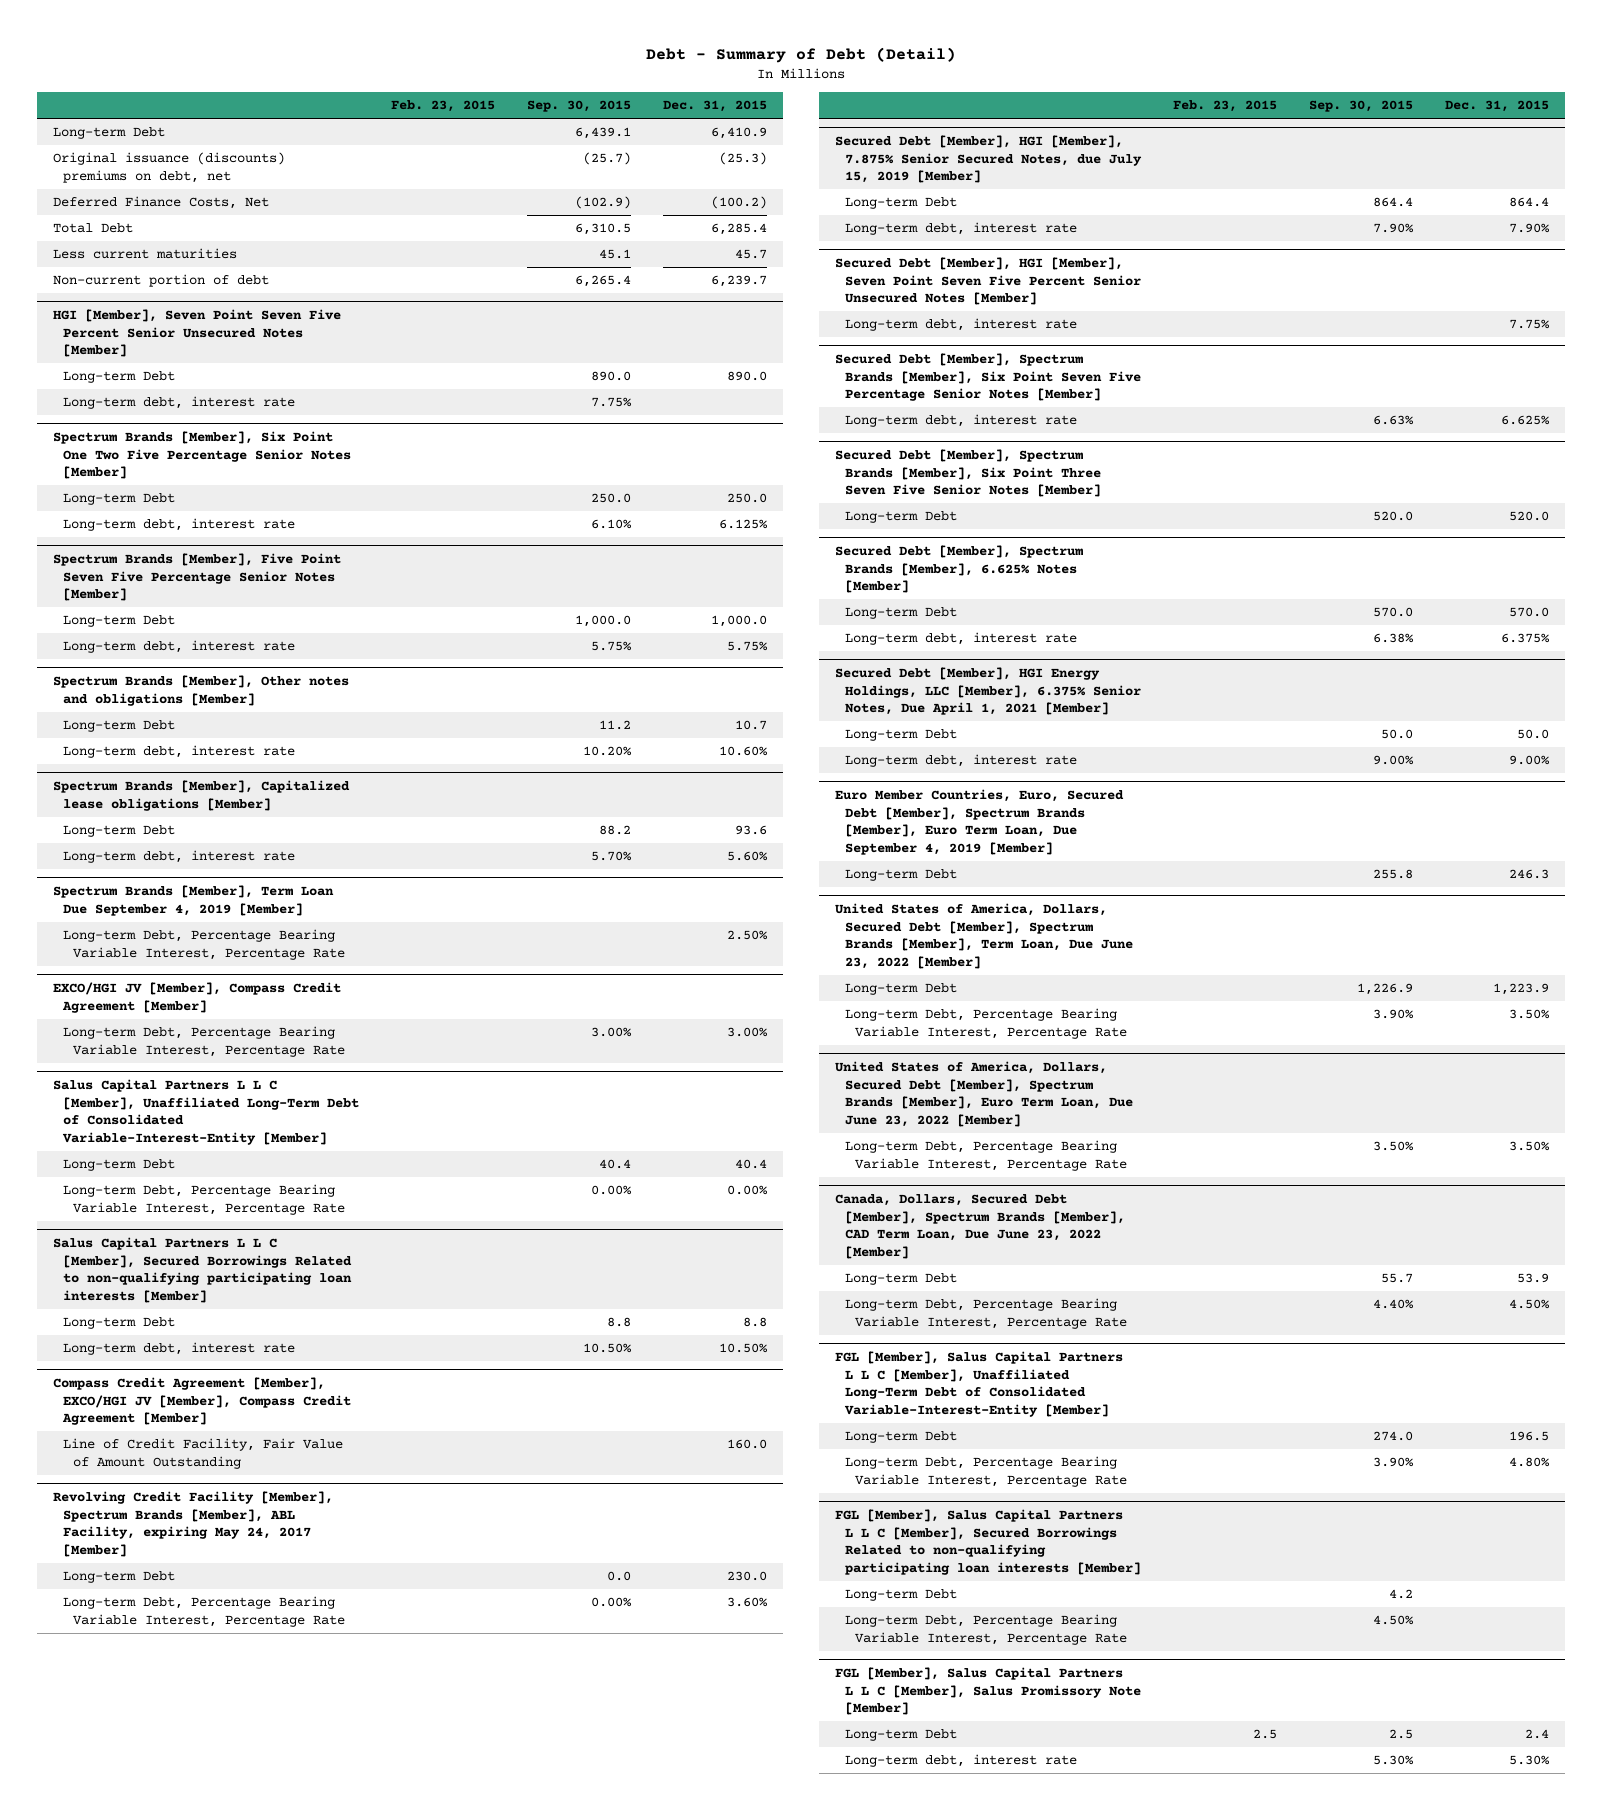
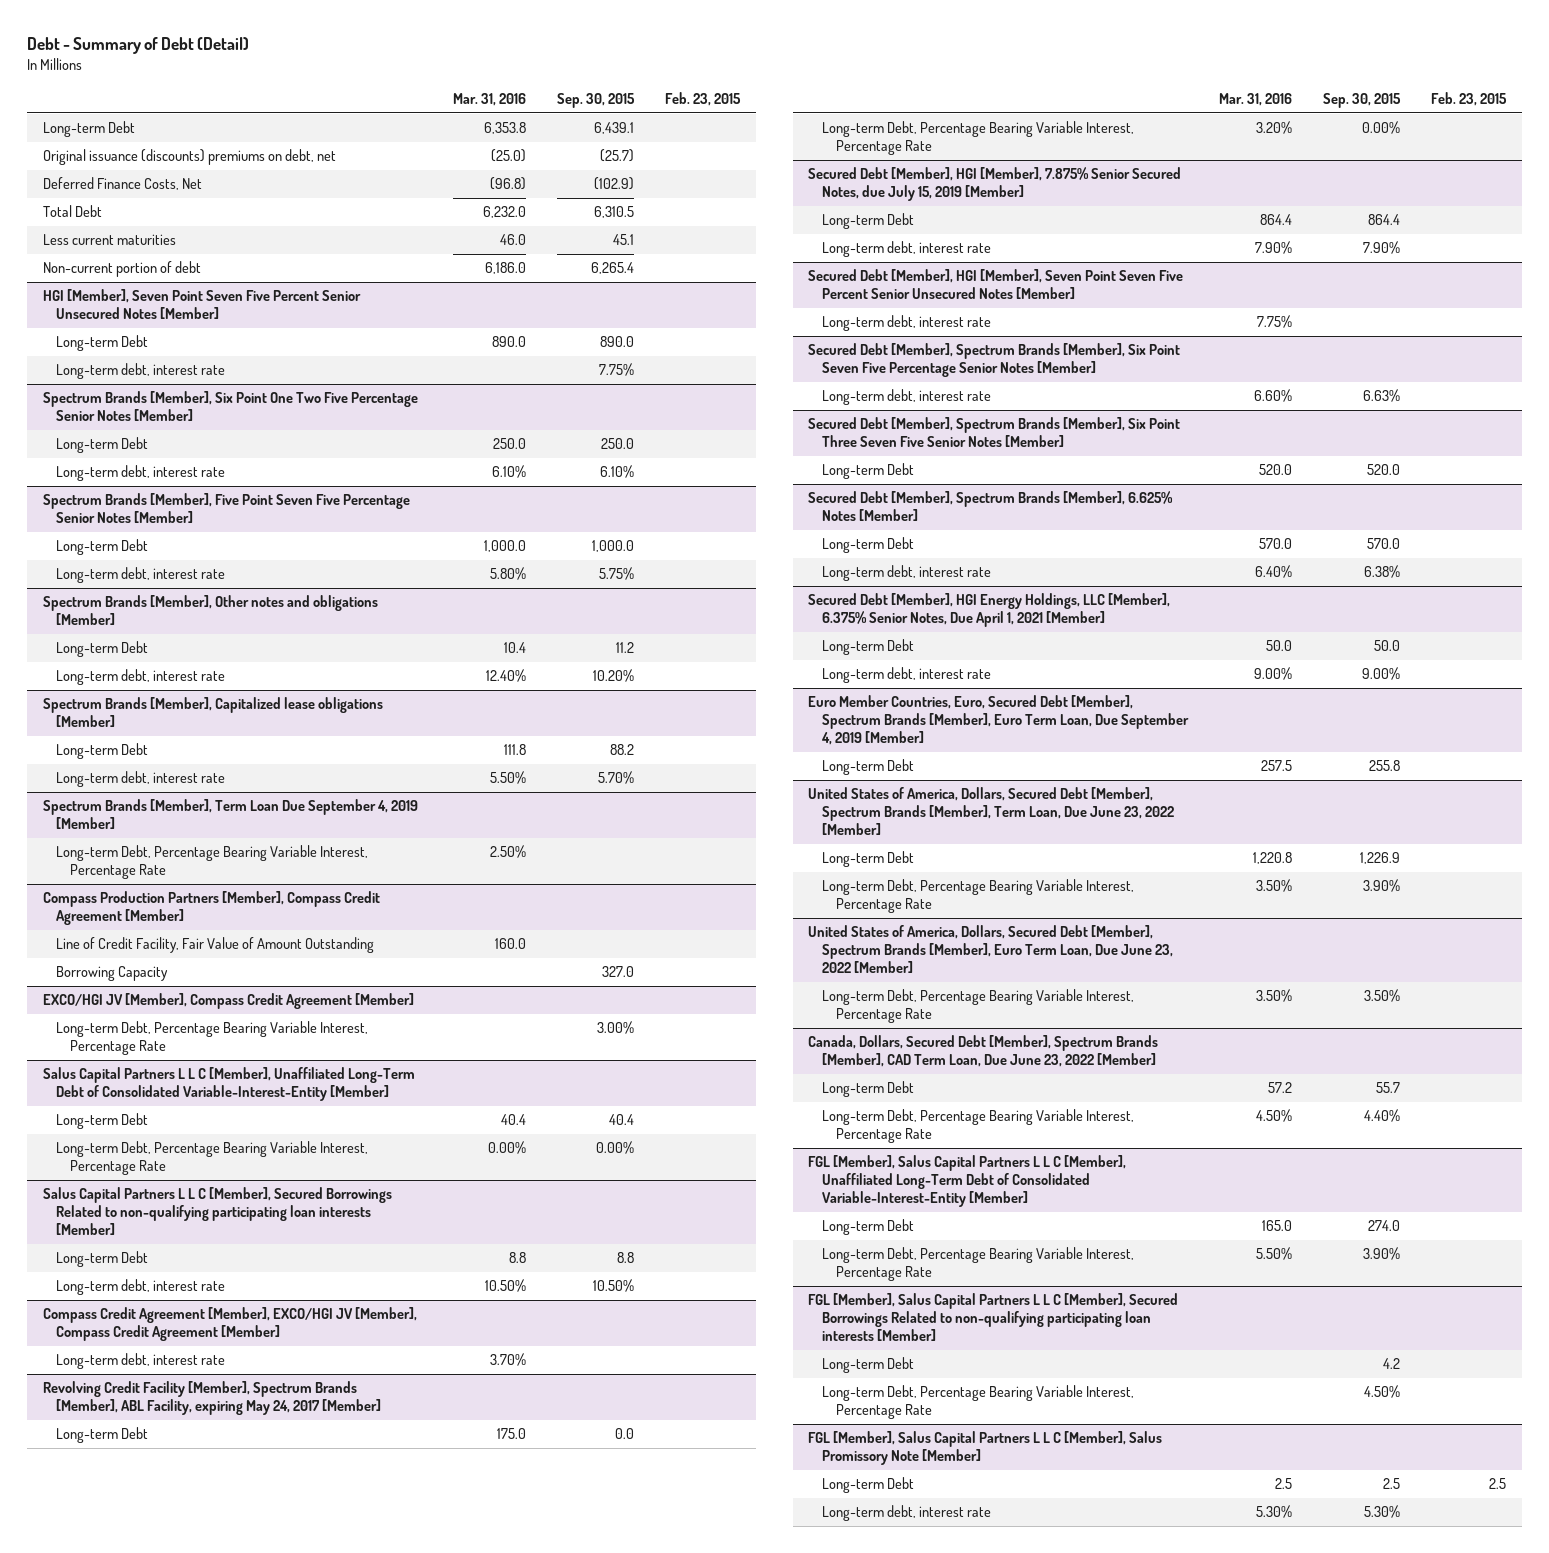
- | Feb. 23, 2015 | Sep. 30, 2015 | Dec. 31, 2015
+ | Mar. 31, 2016 | Sep. 30, 2015 | Feb. 23, 2015
+ Compass Production Partners [Member], Compass Credit Agreement [Member]
+ Line of Credit Facility, Fair Value of Amount Outstanding | 160.0 | |
+ Borrowing Capacity | | 327.0 |
@ Compass Credit Agreement [Member], EXCO/HGI JV [Member], Compass Credit Agreement [Member]
- Line of Credit Facility, Fair Value of Amount Outstanding | | | 160.0
+ Long-term debt, interest rate | 3.70% | |

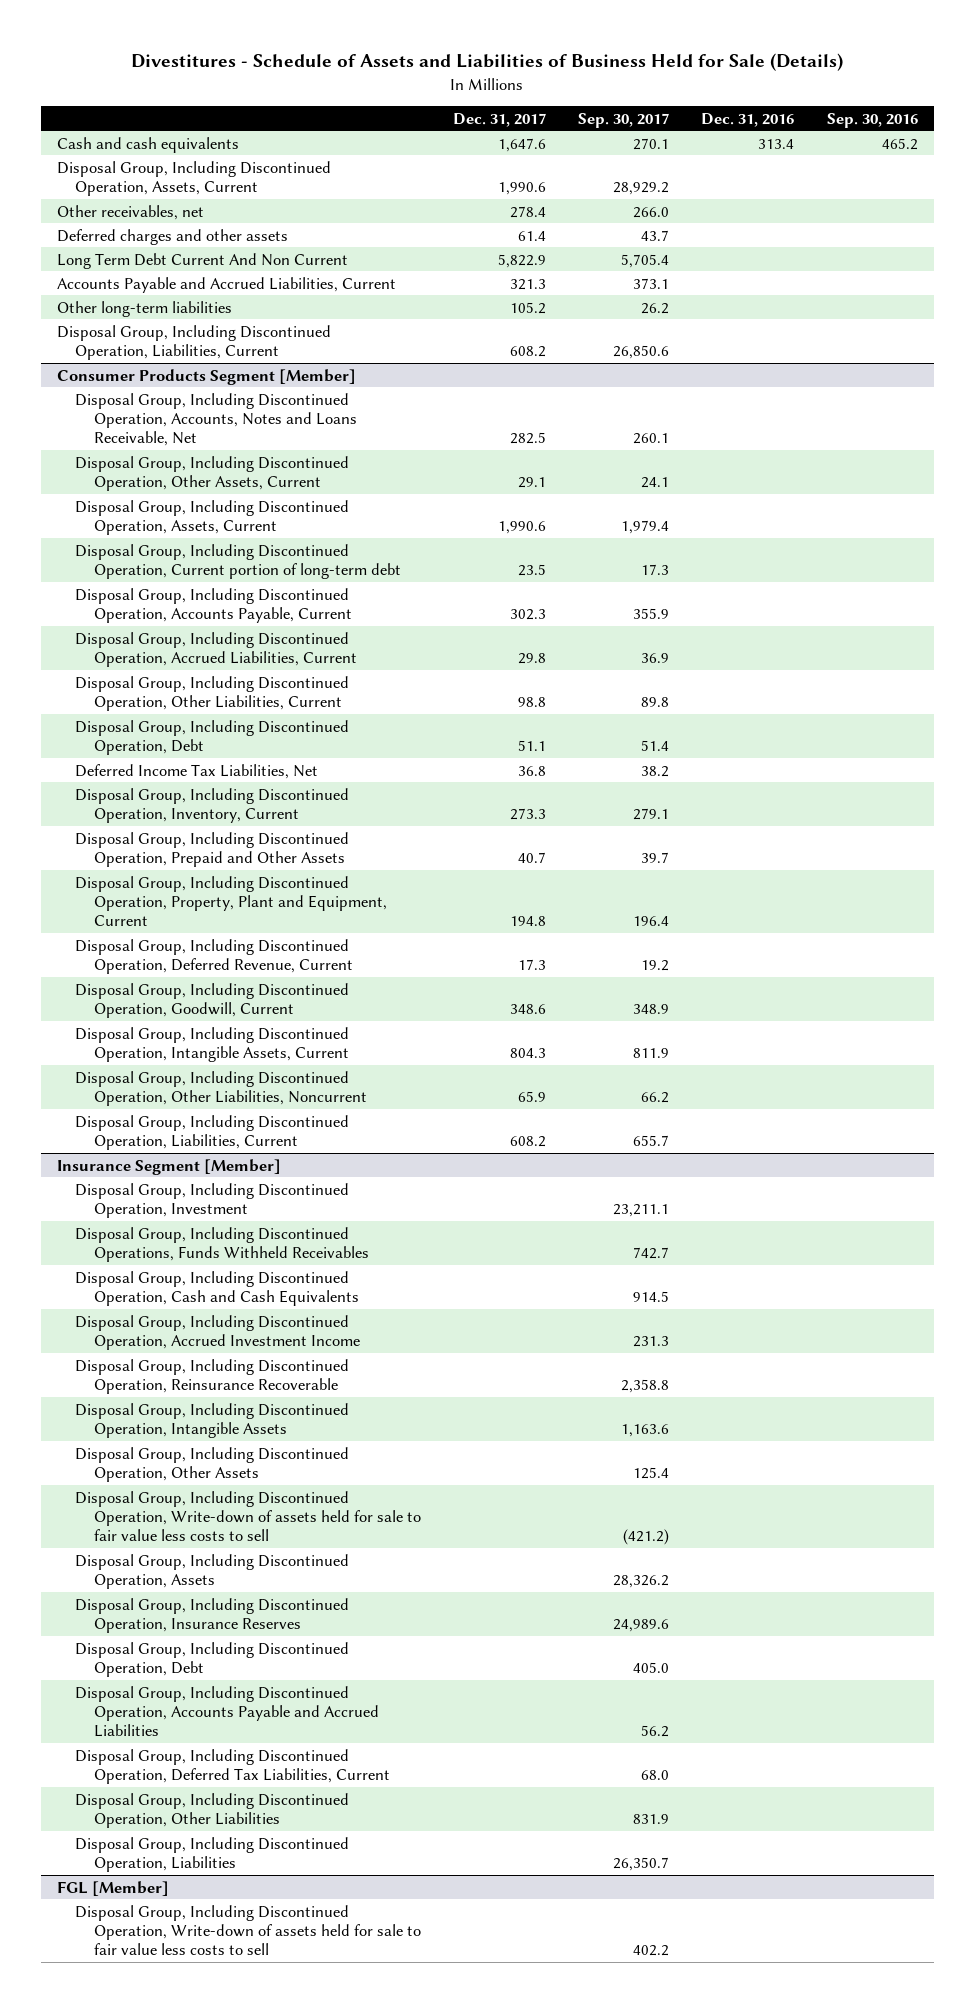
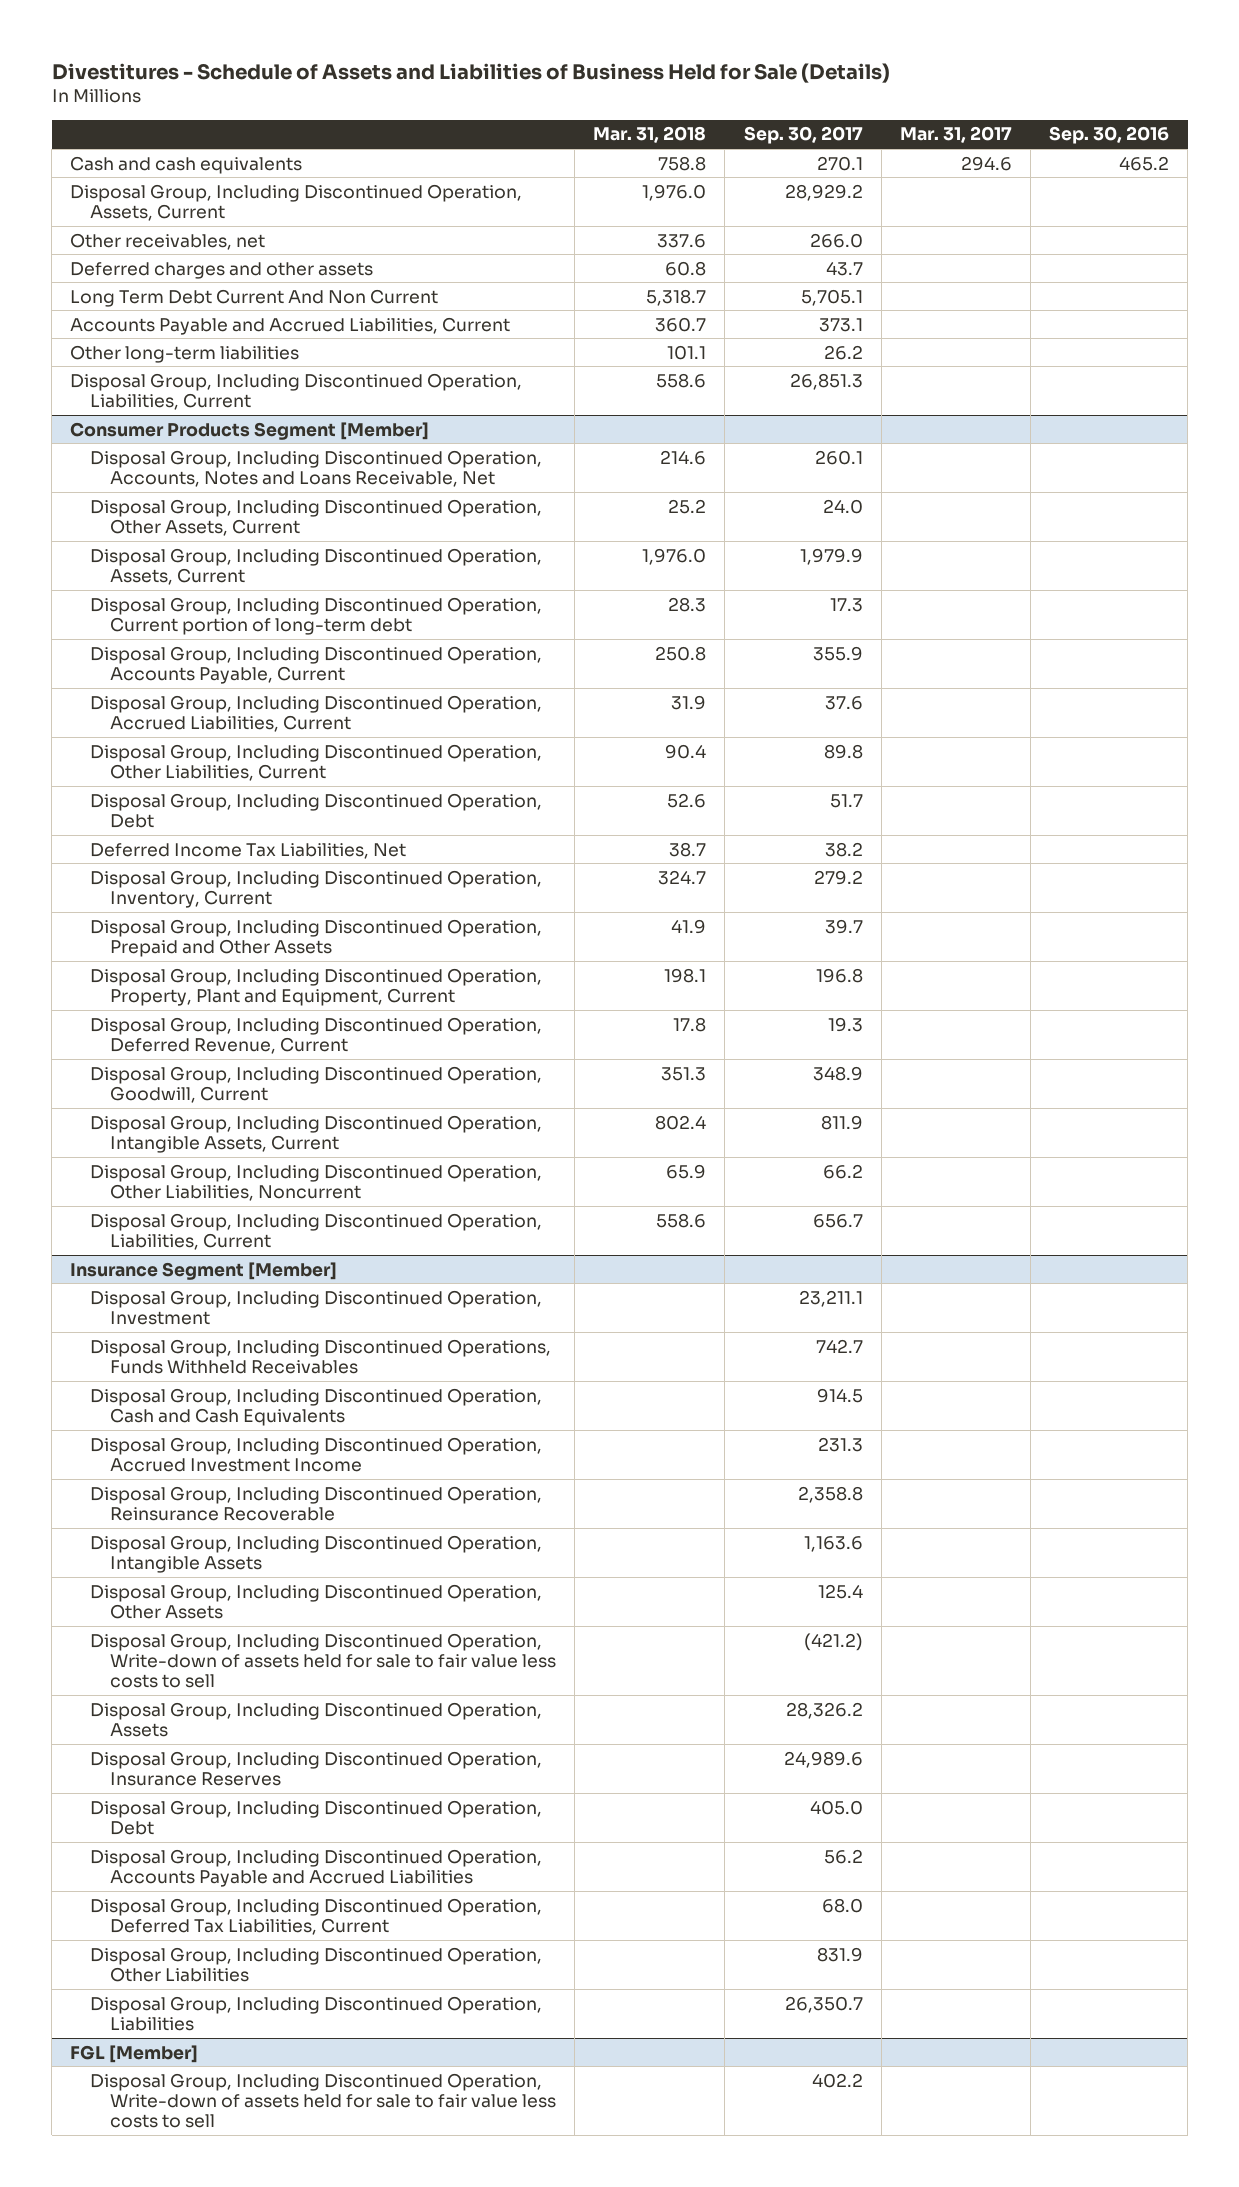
- | Dec. 31, 2017 | Sep. 30, 2017 | Dec. 31, 2016 | Sep. 30, 2016
+ | Mar. 31, 2018 | Sep. 30, 2017 | Mar. 31, 2017 | Sep. 30, 2016
- Long Term Debt Current And Non Current | 5,822.9 | 5,705.4 | |
+ Long Term Debt Current And Non Current | 5,318.7 | 5,705.1 | |
- Disposal Group, Including Discontinued Operation, Liabilities, Current | 608.2 | 26,850.6 | |
+ Disposal Group, Including Discontinued Operation, Liabilities, Current | 558.6 | 26,851.3 | |
@ Consumer Products Segment [Member]
- Disposal Group, Including Discontinued Operation, Other Assets, Current | 29.1 | 24.1 | |
- Disposal Group, Including Discontinued Operation, Assets, Current | 1,990.6 | 1,979.4 | |
+ Disposal Group, Including Discontinued Operation, Other Assets, Current | 25.2 | 24.0 | |
+ Disposal Group, Including Discontinued Operation, Assets, Current | 1,976.0 | 1,979.9 | |
- Disposal Group, Including Discontinued Operation, Accrued Liabilities, Current | 29.8 | 36.9 | |
+ Disposal Group, Including Discontinued Operation, Accrued Liabilities, Current | 31.9 | 37.6 | |
- Disposal Group, Including Discontinued Operation, Debt | 51.1 | 51.4 | |
+ Disposal Group, Including Discontinued Operation, Debt | 52.6 | 51.7 | |
- Disposal Group, Including Discontinued Operation, Inventory, Current | 273.3 | 279.1 | |
+ Disposal Group, Including Discontinued Operation, Inventory, Current | 324.7 | 279.2 | |
- Disposal Group, Including Discontinued Operation, Property, Plant and Equipment, Current | 194.8 | 196.4 | |
- Disposal Group, Including Discontinued Operation, Deferred Revenue, Current | 17.3 | 19.2 | |
+ Disposal Group, Including Discontinued Operation, Property, Plant and Equipment, Current | 198.1 | 196.8 | |
+ Disposal Group, Including Discontinued Operation, Deferred Revenue, Current | 17.8 | 19.3 | |
- Disposal Group, Including Discontinued Operation, Liabilities, Current | 608.2 | 655.7 | |
+ Disposal Group, Including Discontinued Operation, Liabilities, Current | 558.6 | 656.7 | |

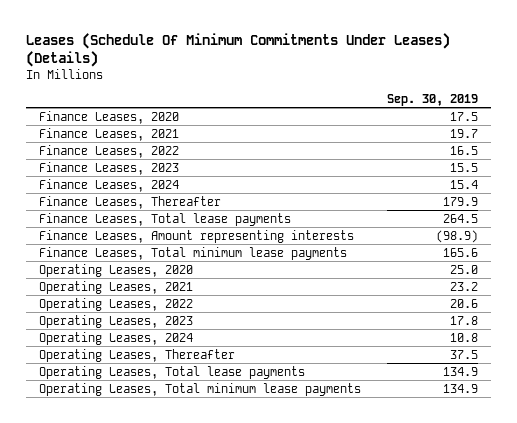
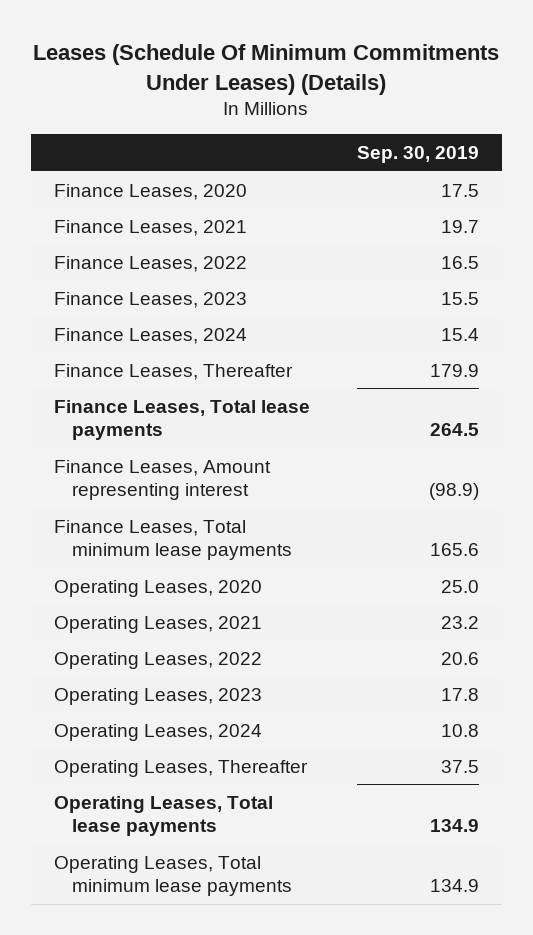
- Finance Leases, Amount representing interests | (98.9)
+ Finance Leases, Amount representing interest | (98.9)

